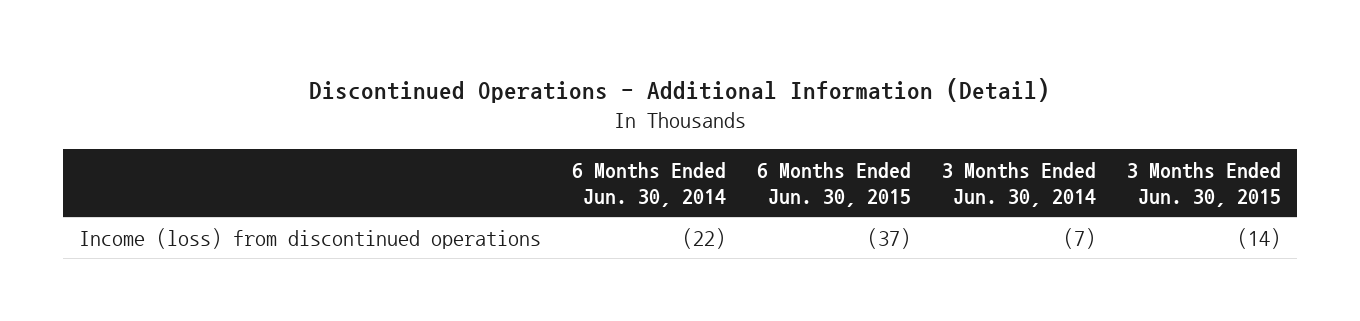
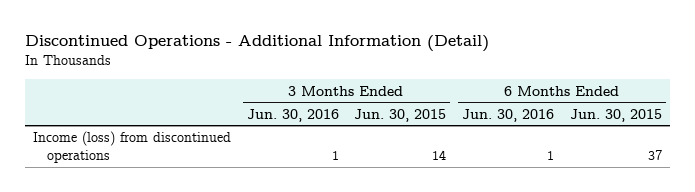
- | 6 Months Ended Jun. 30, 2014 | 6 Months Ended Jun. 30, 2015 | 3 Months Ended Jun. 30, 2014 | 3 Months Ended Jun. 30, 2015
+ | 3 Months Ended Jun. 30, 2016 | 3 Months Ended Jun. 30, 2015 | 6 Months Ended Jun. 30, 2016 | 6 Months Ended Jun. 30, 2015
- Income (loss) from discontinued operations | (22) | (37) | (7) | (14)
+ Income (loss) from discontinued operations | 1 | 14 | 1 | 37

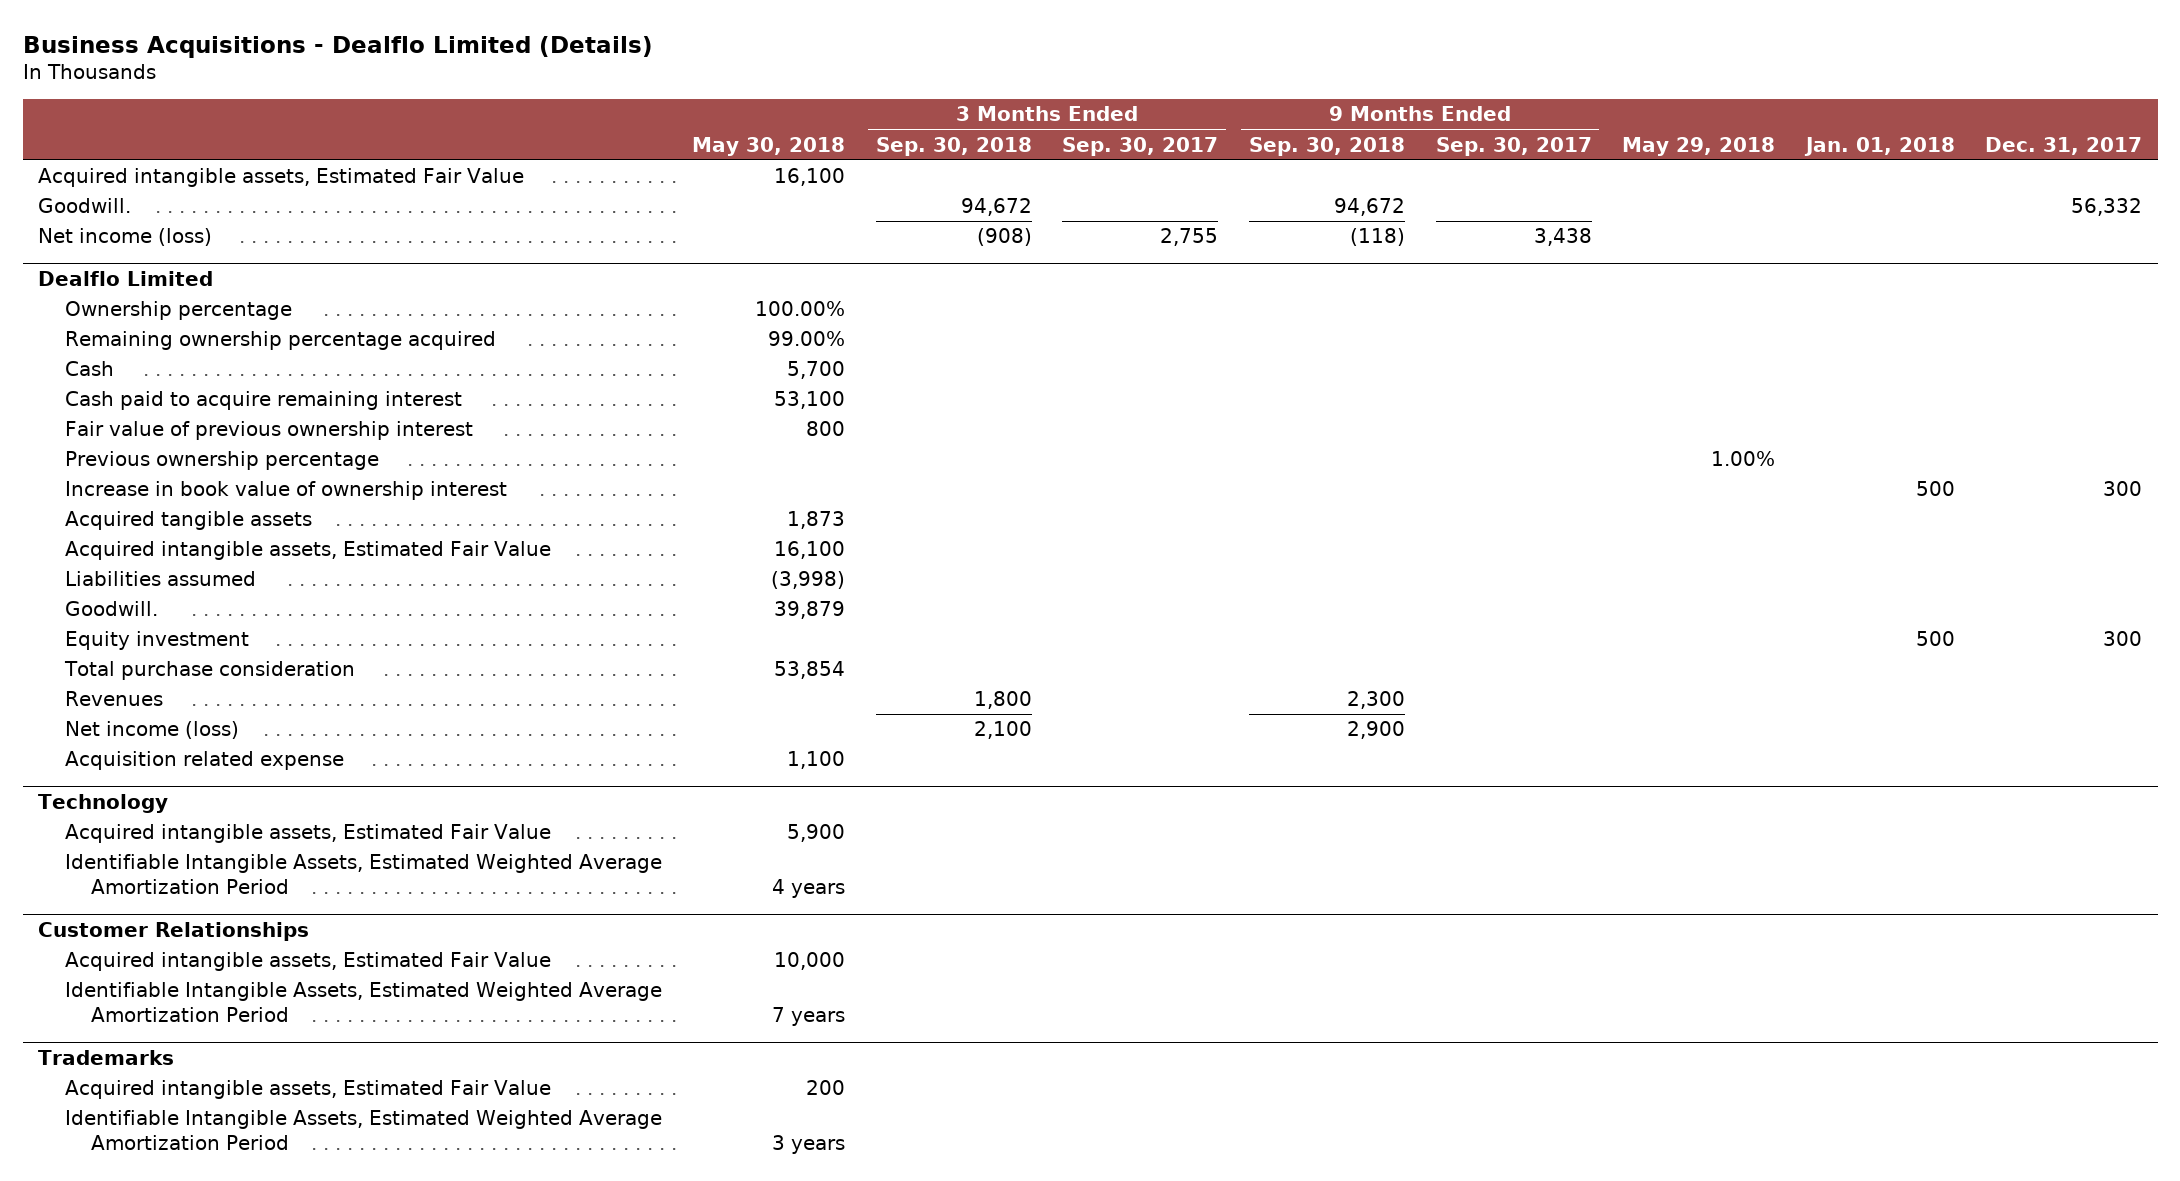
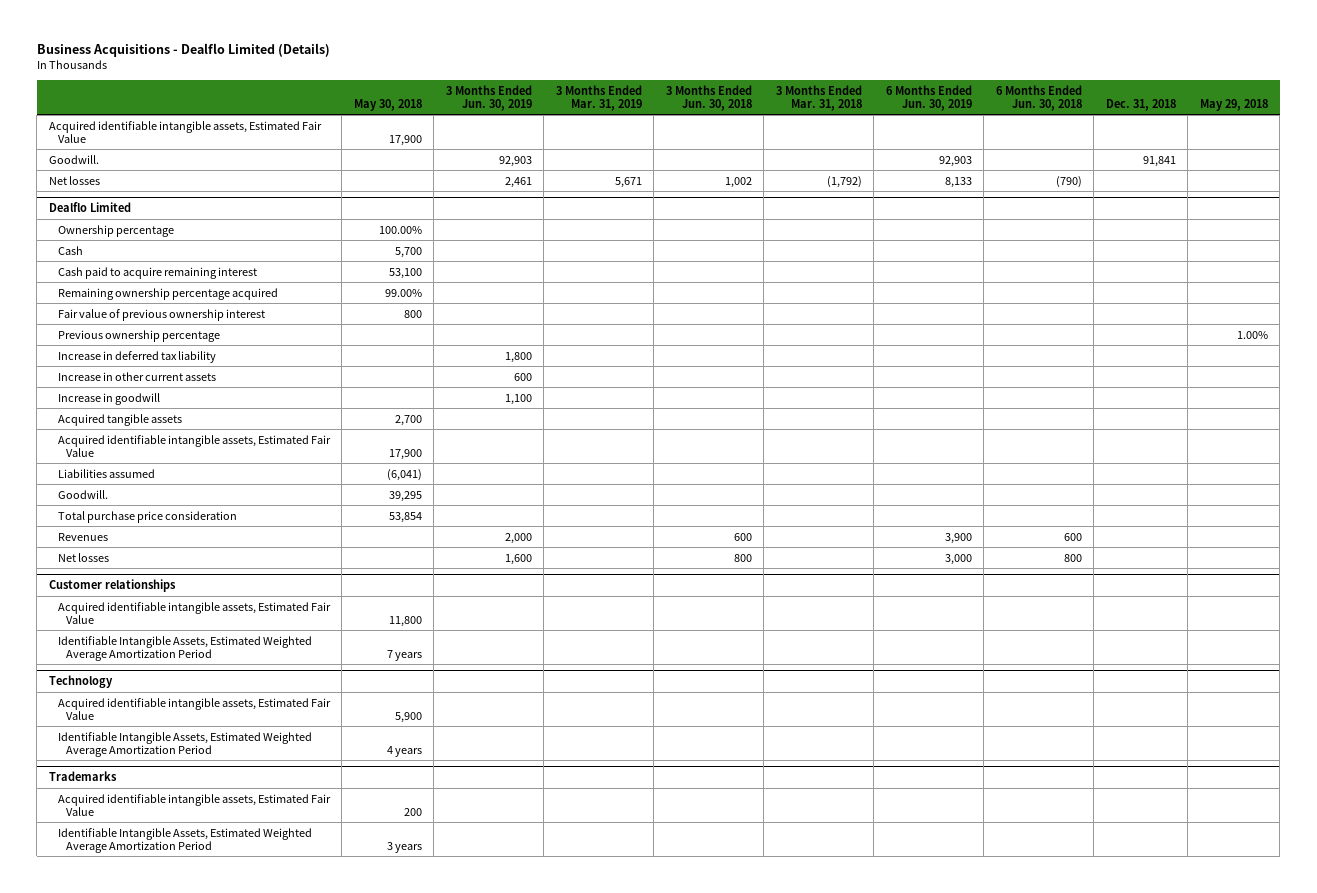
- | May 30, 2018 | 3 Months Ended Sep. 30, 2018 | 3 Months Ended Sep. 30, 2017 | 9 Months Ended Sep. 30, 2018 | 9 Months Ended Sep. 30, 2017 | May 29, 2018 | Jan. 01, 2018 | Dec. 31, 2017
+ | May 30, 2018 | 3 Months Ended Jun. 30, 2019 | 3 Months Ended Mar. 31, 2019 | 3 Months Ended Jun. 30, 2018 | 3 Months Ended Mar. 31, 2018 | 6 Months Ended Jun. 30, 2019 | 6 Months Ended Jun. 30, 2018 | Dec. 31, 2018 | May 29, 2018
- Acquired intangible assets, Estimated Fair Value | 16,100 | | | | | | |
+ Acquired identifiable intangible assets, Estimated Fair Value | 17,900 | | | | | | | |
- Net income (loss) | | (908) | 2,755 | (118) | 3,438 | | |
+ Net losses | | 2,461 | 5,671 | 1,002 | (1,792) | 8,133 | (790) | |
@ Dealflo Limited
moved down: Remaining ownership percentage acquired | 99.00% | | | | | | | |
- Increase in book value of ownership interest | | | | | | | 500 | 300
- Acquired tangible assets | 1,873 | | | | | | |
- Acquired intangible assets, Estimated Fair Value | 16,100 | | | | | | |
- Liabilities assumed | (3,998) | | | | | | |
- Goodwill. | 39,879 | | | | | | |
- Equity investment | | | | | | | 500 | 300
- Total purchase consideration | 53,854 | | | | | | |
+ Increase in deferred tax liability | | 1,800 | | | | | | |
+ Increase in other current assets | | 600 | | | | | | |
+ Increase in goodwill | | 1,100 | | | | | | |
+ Acquired tangible assets | 2,700 | | | | | | | |
+ Acquired identifiable intangible assets, Estimated Fair Value | 17,900 | | | | | | | |
+ Liabilities assumed | (6,041) | | | | | | | |
+ Goodwill. | 39,295 | | | | | | | |
+ Total purchase price consideration | 53,854 | | | | | | | |
- Net income (loss) | | 2,100 | | 2,900 | | | |
- Acquisition related expense | 1,100 | | | | | | |
+ Net losses | | 1,600 | | 800 | | 3,000 | 800 | |
+ Customer relationships
+ Acquired identifiable intangible assets, Estimated Fair Value | 11,800 | | | | | | | |
+ Identifiable Intangible Assets, Estimated Weighted Average Amortization Period | 7 years | | | | | | | |
@ Technology
- Acquired intangible assets, Estimated Fair Value | 5,900 | | | | | | |
+ Acquired identifiable intangible assets, Estimated Fair Value | 5,900 | | | | | | | |
- Customer Relationships
- Acquired intangible assets, Estimated Fair Value | 10,000 | | | | | | |
- Identifiable Intangible Assets, Estimated Weighted Average Amortization Period | 7 years | | | | | | |
@ Trademarks
- Acquired intangible assets, Estimated Fair Value | 200 | | | | | | |
+ Acquired identifiable intangible assets, Estimated Fair Value | 200 | | | | | | | |

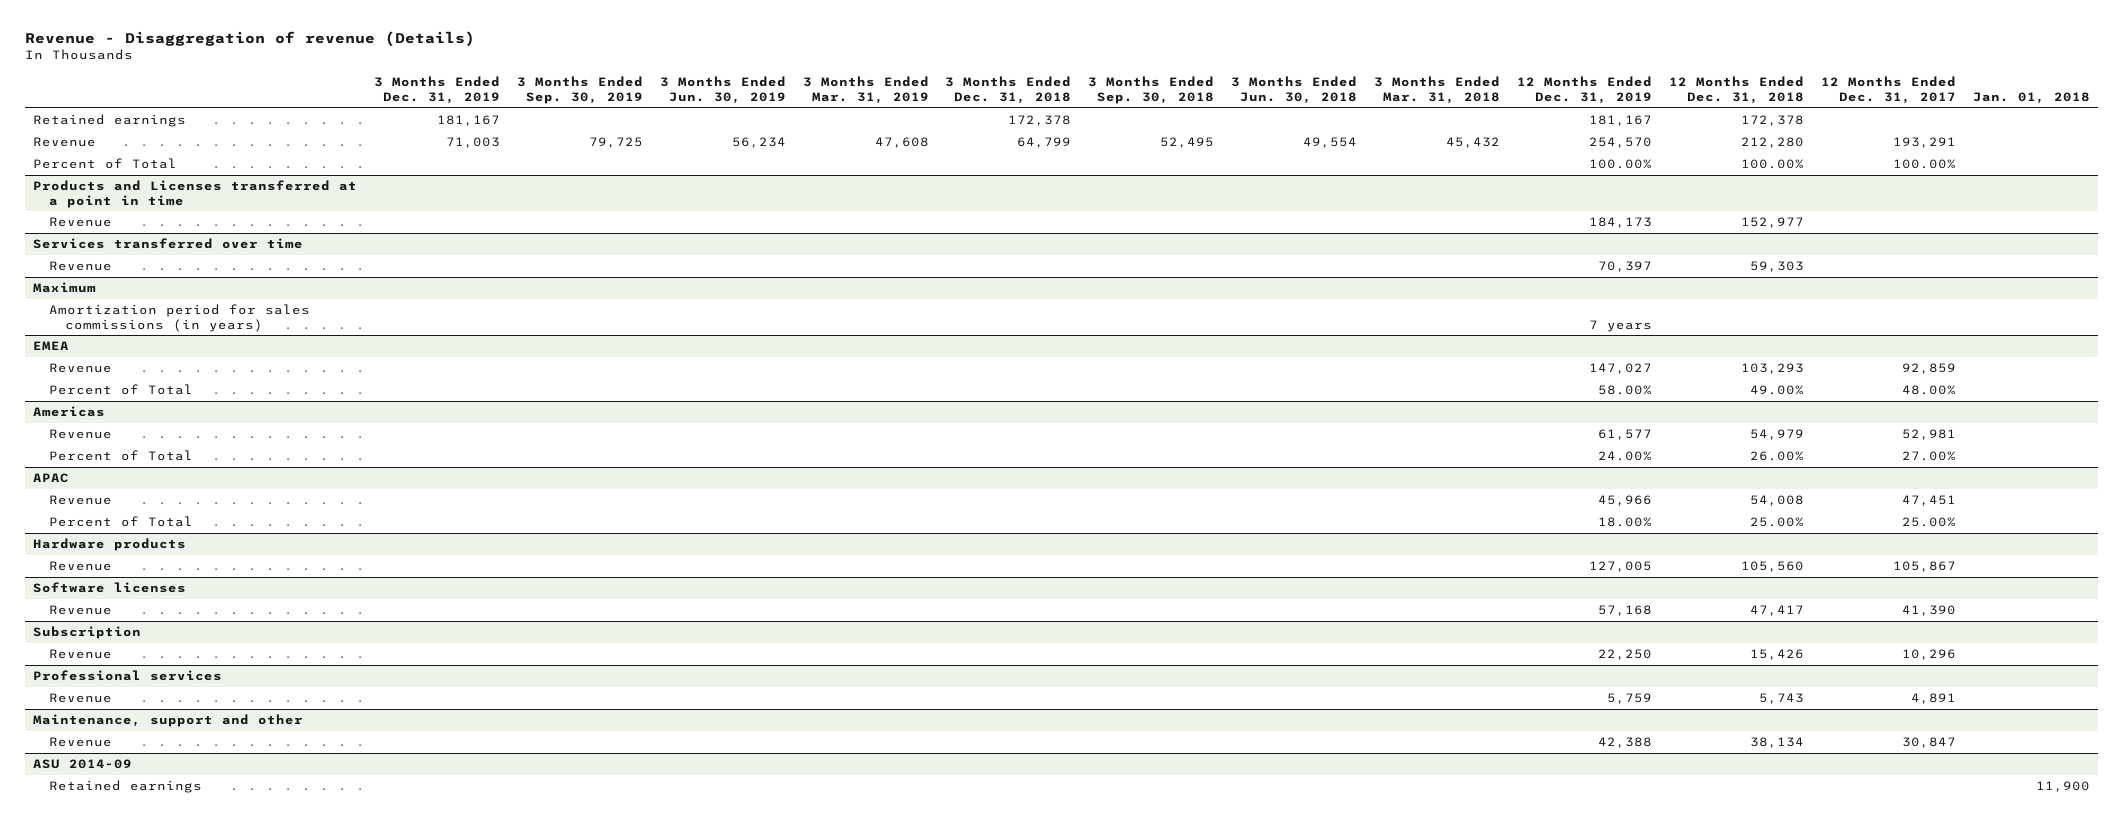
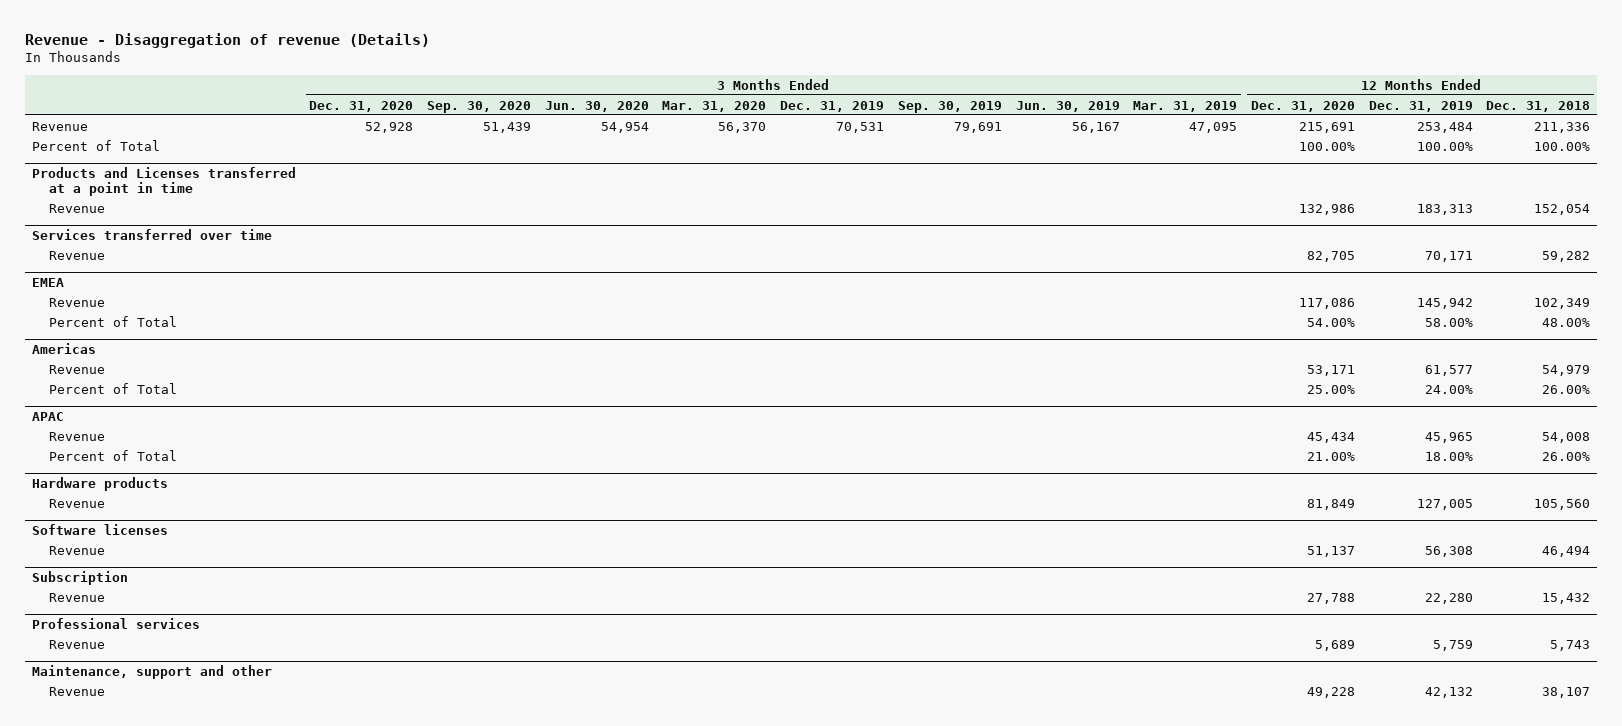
- | 3 Months Ended Dec. 31, 2019 | 3 Months Ended Sep. 30, 2019 | 3 Months Ended Jun. 30, 2019 | 3 Months Ended Mar. 31, 2019 | 3 Months Ended Dec. 31, 2018 | 3 Months Ended Sep. 30, 2018 | 3 Months Ended Jun. 30, 2018 | 3 Months Ended Mar. 31, 2018 | 12 Months Ended Dec. 31, 2019 | 12 Months Ended Dec. 31, 2018 | 12 Months Ended Dec. 31, 2017 | Jan. 01, 2018
+ | 3 Months Ended Dec. 31, 2020 | 3 Months Ended Sep. 30, 2020 | 3 Months Ended Jun. 30, 2020 | 3 Months Ended Mar. 31, 2020 | 3 Months Ended Dec. 31, 2019 | 3 Months Ended Sep. 30, 2019 | 3 Months Ended Jun. 30, 2019 | 3 Months Ended Mar. 31, 2019 | 12 Months Ended Dec. 31, 2020 | 12 Months Ended Dec. 31, 2019 | 12 Months Ended Dec. 31, 2018
- Retained earnings | 181,167 | | | | 172,378 | | | | 181,167 | 172,378 | |
- Revenue | 71,003 | 79,725 | 56,234 | 47,608 | 64,799 | 52,495 | 49,554 | 45,432 | 254,570 | 212,280 | 193,291 |
+ Revenue | 52,928 | 51,439 | 54,954 | 56,370 | 70,531 | 79,691 | 56,167 | 47,095 | 215,691 | 253,484 | 211,336
@ Products and Licenses transferred at a point in time
- Revenue | | | | | | | | | 184,173 | 152,977 | |
+ Revenue | | | | | | | | | 132,986 | 183,313 | 152,054
@ Services transferred over time
- Revenue | | | | | | | | | 70,397 | 59,303 | |
- Maximum
- Amortization period for sales commissions (in years) | | | | | | | | | 7 years | | |
@ Services transferred over time
+ Revenue | | | | | | | | | 82,705 | 70,171 | 59,282
@ EMEA
- Revenue | | | | | | | | | 147,027 | 103,293 | 92,859 |
- Percent of Total | | | | | | | | | 58.00% | 49.00% | 48.00% |
+ Revenue | | | | | | | | | 117,086 | 145,942 | 102,349
+ Percent of Total | | | | | | | | | 54.00% | 58.00% | 48.00%
@ APAC
- Revenue | | | | | | | | | 45,966 | 54,008 | 47,451 |
- Percent of Total | | | | | | | | | 18.00% | 25.00% | 25.00% |
+ Revenue | | | | | | | | | 45,434 | 45,965 | 54,008
+ Percent of Total | | | | | | | | | 21.00% | 18.00% | 26.00%
@ Software licenses
- Revenue | | | | | | | | | 57,168 | 47,417 | 41,390 |
+ Revenue | | | | | | | | | 51,137 | 56,308 | 46,494
@ Subscription
- Revenue | | | | | | | | | 22,250 | 15,426 | 10,296 |
+ Revenue | | | | | | | | | 27,788 | 22,280 | 15,432
@ Maintenance, support and other
- Revenue | | | | | | | | | 42,388 | 38,134 | 30,847 |
- ASU 2014-09
- Retained earnings | | | | | | | | | | | | 11,900
@ Maintenance, support and other
+ Revenue | | | | | | | | | 49,228 | 42,132 | 38,107

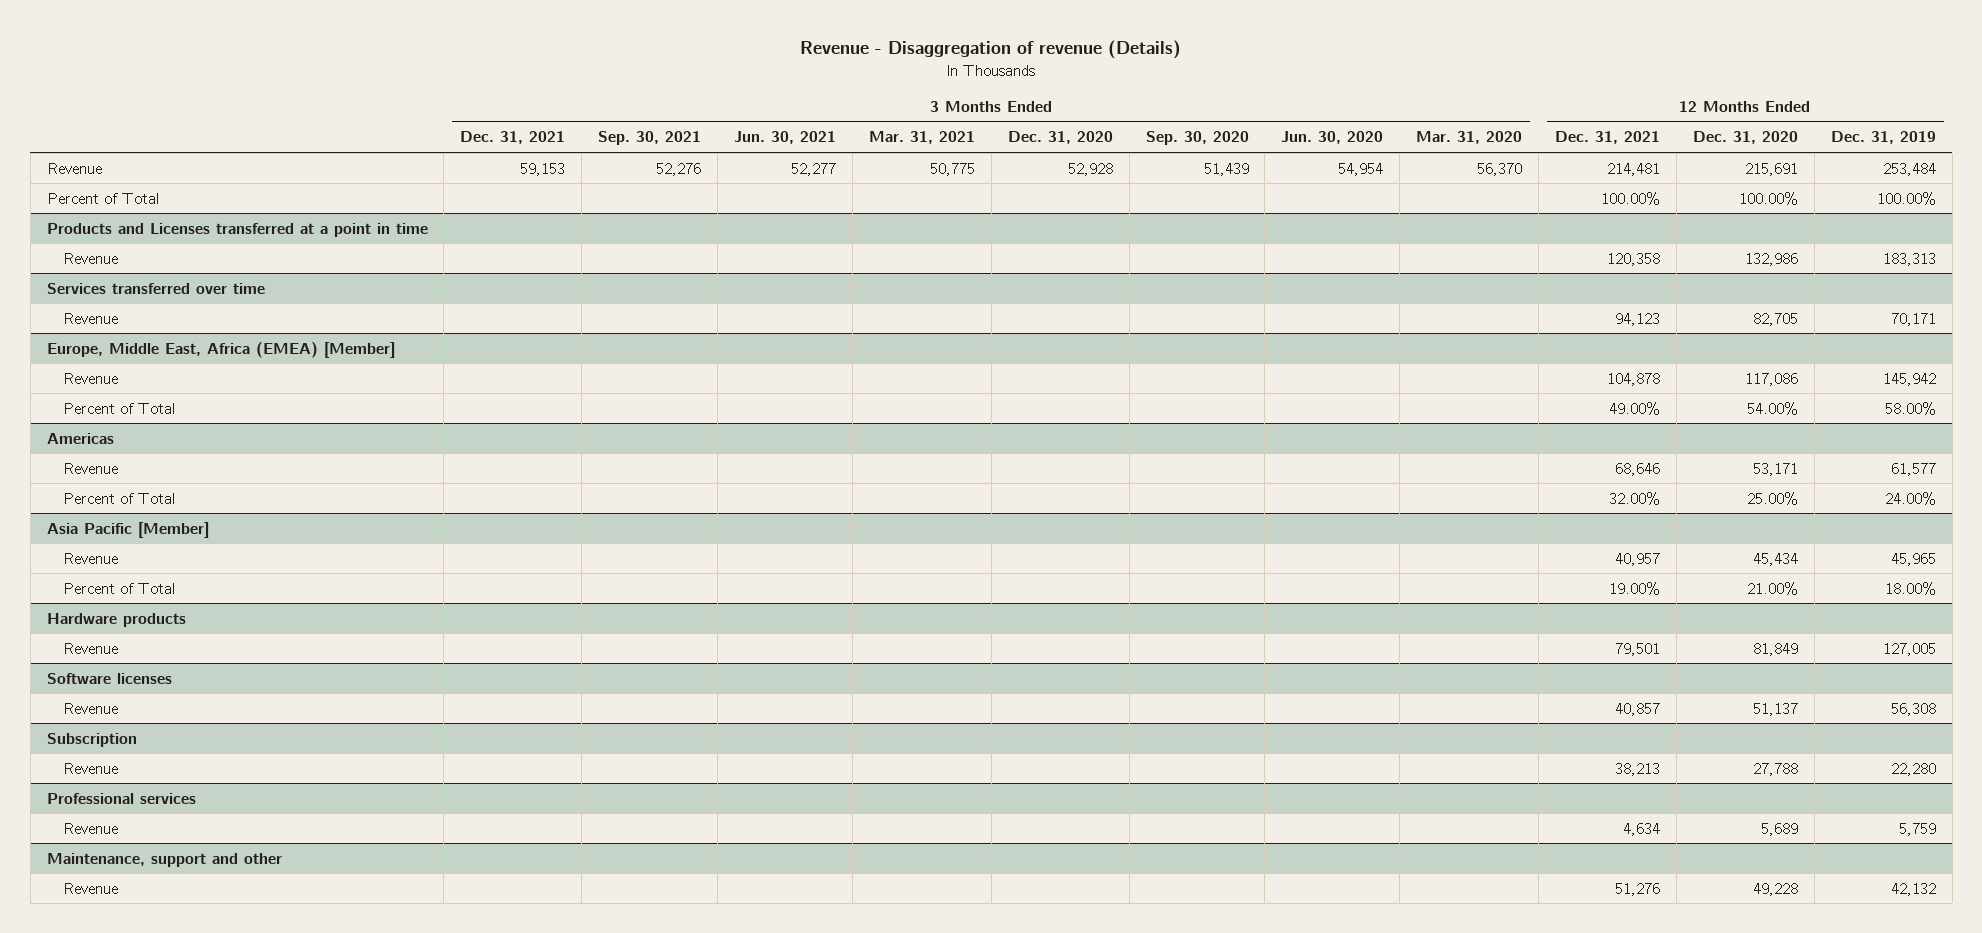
- | 3 Months Ended Dec. 31, 2020 | 3 Months Ended Sep. 30, 2020 | 3 Months Ended Jun. 30, 2020 | 3 Months Ended Mar. 31, 2020 | 3 Months Ended Dec. 31, 2019 | 3 Months Ended Sep. 30, 2019 | 3 Months Ended Jun. 30, 2019 | 3 Months Ended Mar. 31, 2019 | 12 Months Ended Dec. 31, 2020 | 12 Months Ended Dec. 31, 2019 | 12 Months Ended Dec. 31, 2018
+ | 3 Months Ended Dec. 31, 2021 | 3 Months Ended Sep. 30, 2021 | 3 Months Ended Jun. 30, 2021 | 3 Months Ended Mar. 31, 2021 | 3 Months Ended Dec. 31, 2020 | 3 Months Ended Sep. 30, 2020 | 3 Months Ended Jun. 30, 2020 | 3 Months Ended Mar. 31, 2020 | 12 Months Ended Dec. 31, 2021 | 12 Months Ended Dec. 31, 2020 | 12 Months Ended Dec. 31, 2019
- EMEA
+ Europe, Middle East, Africa (EMEA) [Member]
- APAC
+ Asia Pacific [Member]

